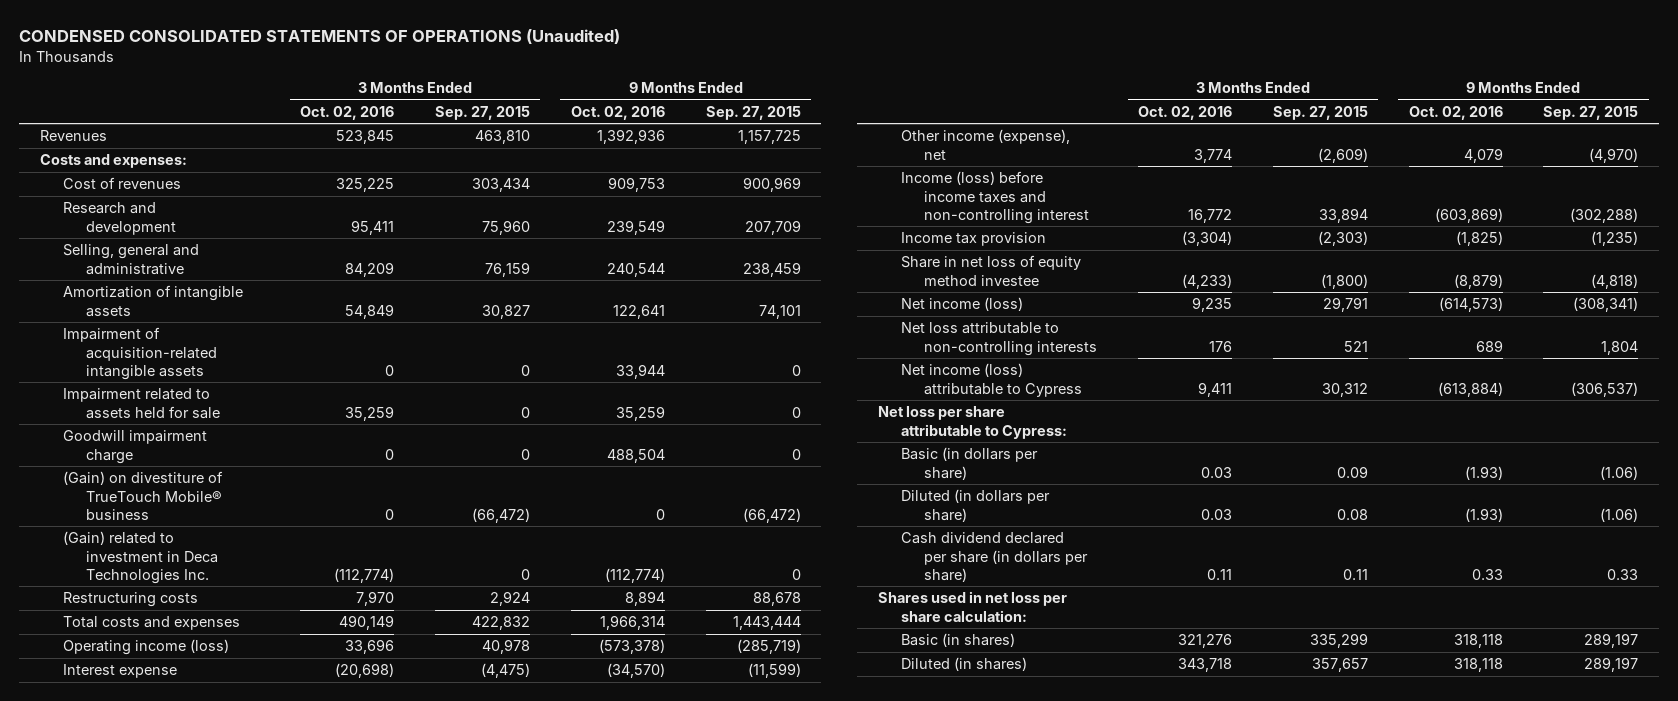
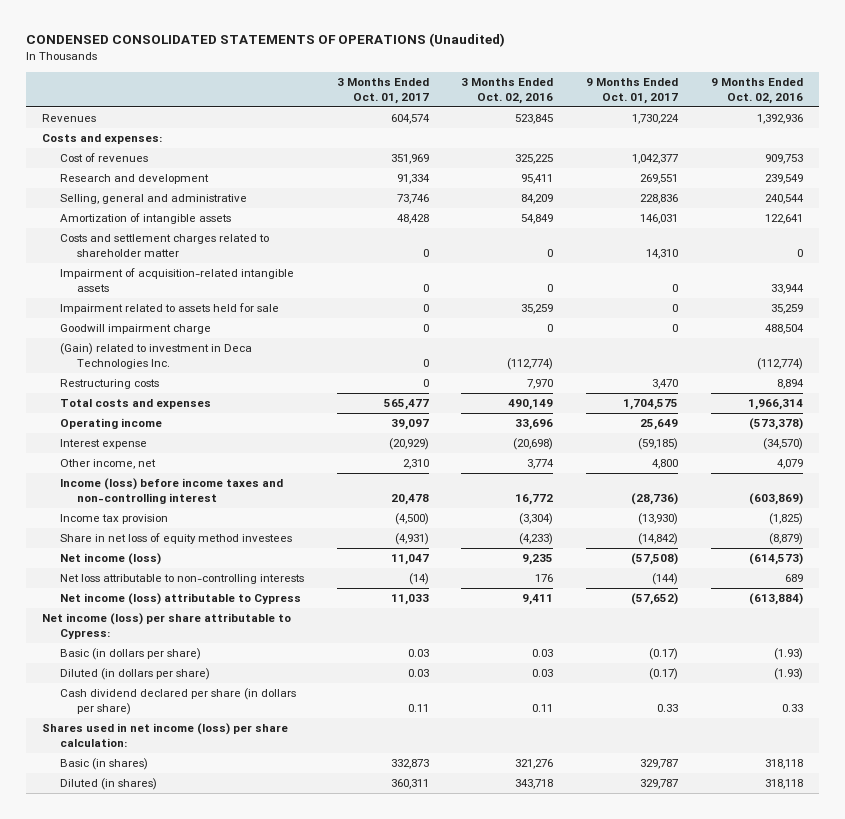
- | 3 Months Ended Oct. 02, 2016 | 3 Months Ended Sep. 27, 2015 | 9 Months Ended Oct. 02, 2016 | 9 Months Ended Sep. 27, 2015
+ | 3 Months Ended Oct. 01, 2017 | 3 Months Ended Oct. 02, 2016 | 9 Months Ended Oct. 01, 2017 | 9 Months Ended Oct. 02, 2016
+ Costs and settlement charges related to shareholder matter | 0 | 0 | 14,310 | 0
- (Gain) on divestiture of TrueTouch Mobile® business | 0 | (66,472) | 0 | (66,472)
- Operating income (loss) | 33,696 | 40,978 | (573,378) | (285,719)
+ Operating income | 39,097 | 33,696 | 25,649 | (573,378)
- Other income (expense), net | 3,774 | (2,609) | 4,079 | (4,970)
+ Other income, net | 2,310 | 3,774 | 4,800 | 4,079
- Share in net loss of equity method investee | (4,233) | (1,800) | (8,879) | (4,818)
+ Share in net loss of equity method investees | (4,931) | (4,233) | (14,842) | (8,879)
- Net loss per share attributable to Cypress:
+ Net income (loss) per share attributable to Cypress:
- Shares used in net loss per share calculation:
+ Shares used in net income (loss) per share calculation:

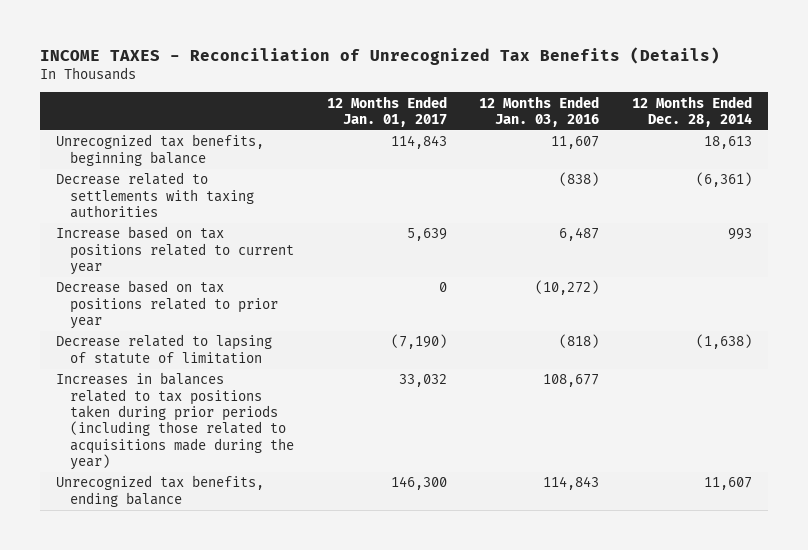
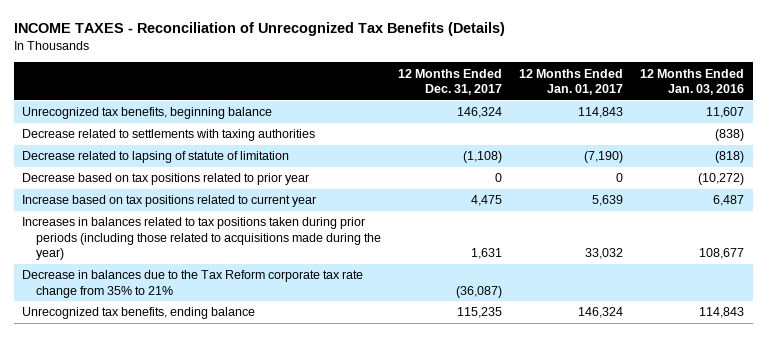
- | 12 Months Ended Jan. 01, 2017 | 12 Months Ended Jan. 03, 2016 | 12 Months Ended Dec. 28, 2014
+ | 12 Months Ended Dec. 31, 2017 | 12 Months Ended Jan. 01, 2017 | 12 Months Ended Jan. 03, 2016
moved down: Decrease based on tax positions related to prior year | 0 | 0 | (10,272)
moved down: Increase based on tax positions related to current year | 4,475 | 5,639 | 6,487
- Unrecognized tax benefits, ending balance | 146,300 | 114,843 | 11,607
+ Decrease in balances due to the Tax Reform corporate tax rate change from 35% to 21% | (36,087) | |
+ Unrecognized tax benefits, ending balance | 115,235 | 146,324 | 114,843

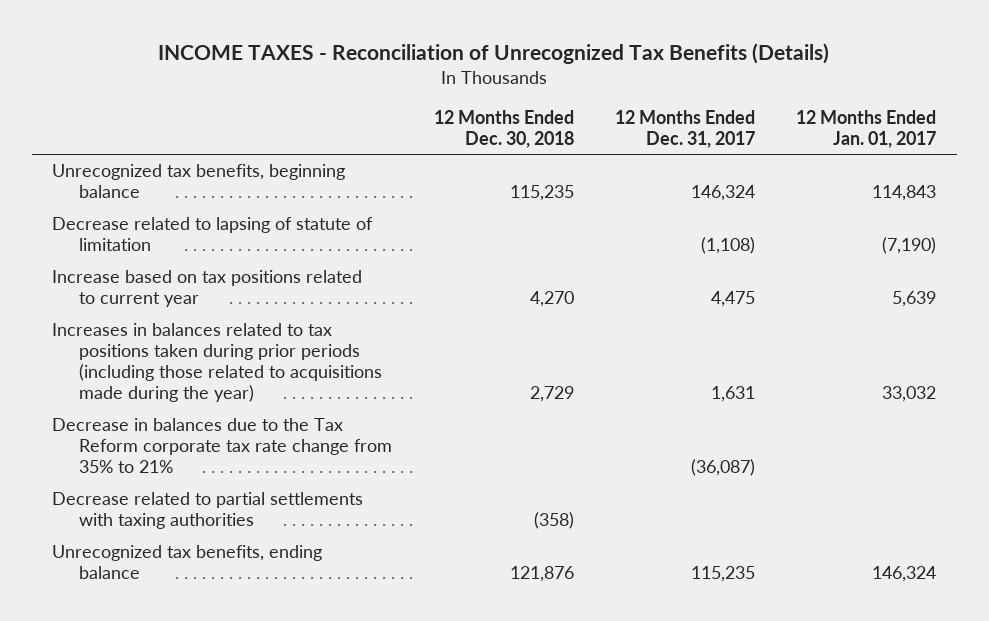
- | 12 Months Ended Dec. 31, 2017 | 12 Months Ended Jan. 01, 2017 | 12 Months Ended Jan. 03, 2016
+ | 12 Months Ended Dec. 30, 2018 | 12 Months Ended Dec. 31, 2017 | 12 Months Ended Jan. 01, 2017
- Decrease related to settlements with taxing authorities | | | (838)
- Decrease based on tax positions related to prior year | 0 | 0 | (10,272)
+ Decrease related to partial settlements with taxing authorities | (358) | |

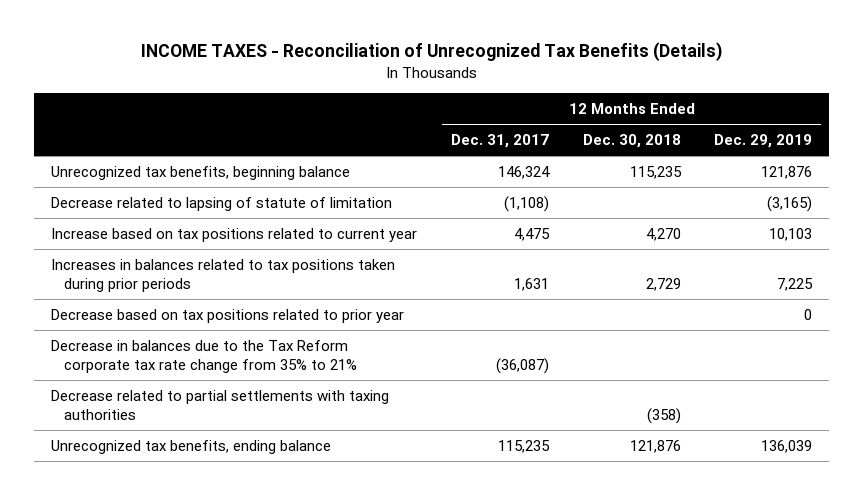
- | 12 Months Ended Dec. 30, 2018 | 12 Months Ended Dec. 31, 2017 | 12 Months Ended Jan. 01, 2017
+ | 12 Months Ended Dec. 31, 2017 | 12 Months Ended Dec. 30, 2018 | 12 Months Ended Dec. 29, 2019
- Increases in balances related to tax positions taken during prior periods (including those related to acquisitions made during the year) | 2,729 | 1,631 | 33,032
+ Increases in balances related to tax positions taken during prior periods | 1,631 | 2,729 | 7,225
+ Decrease based on tax positions related to prior year | | | 0

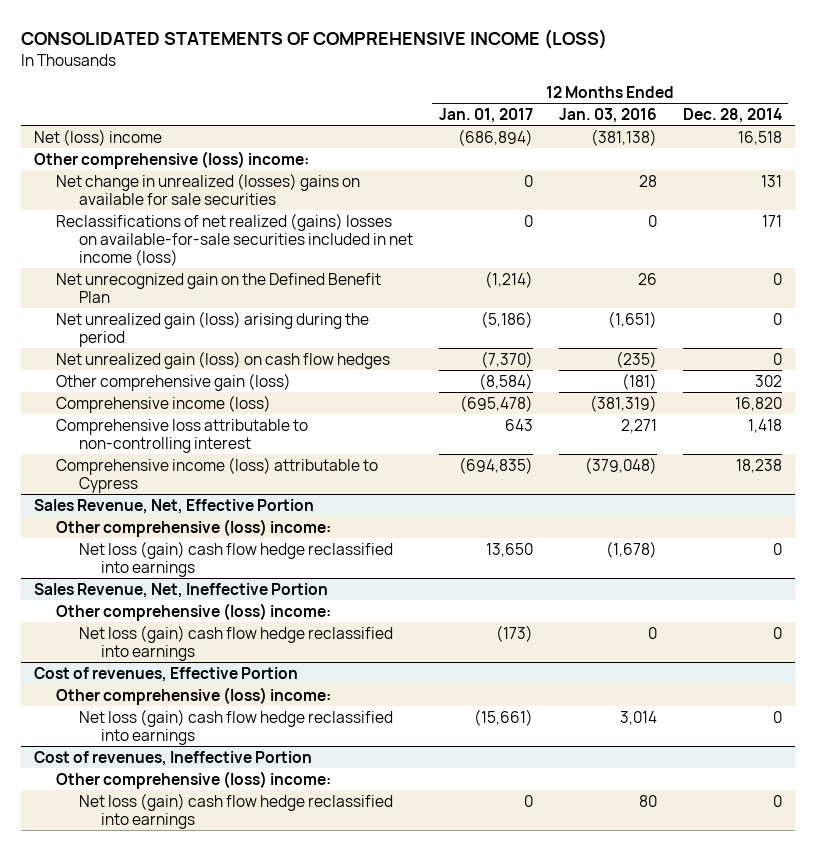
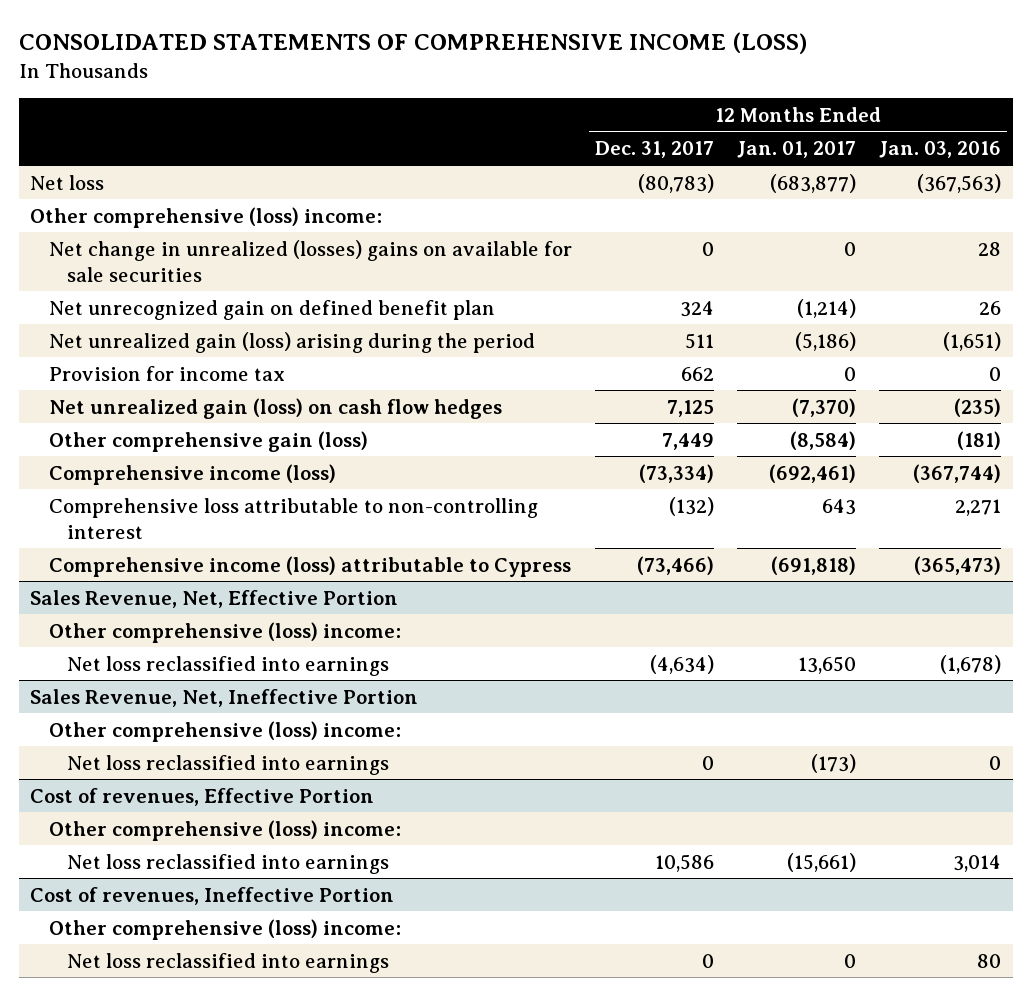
- | 12 Months Ended Jan. 01, 2017 | 12 Months Ended Jan. 03, 2016 | 12 Months Ended Dec. 28, 2014
+ | 12 Months Ended Dec. 31, 2017 | 12 Months Ended Jan. 01, 2017 | 12 Months Ended Jan. 03, 2016
- Net (loss) income | (686,894) | (381,138) | 16,518
+ Net loss | (80,783) | (683,877) | (367,563)
- Reclassifications of net realized (gains) losses on available-for-sale securities included in net income (loss) | 0 | 0 | 171
- Net unrecognized gain on the Defined Benefit Plan | (1,214) | 26 | 0
+ Net unrecognized gain on defined benefit plan | 324 | (1,214) | 26
+ Provision for income tax | 662 | 0 | 0
- Comprehensive income (loss) | (695,478) | (381,319) | 16,820
+ Comprehensive income (loss) | (73,334) | (692,461) | (367,744)
- Comprehensive income (loss) attributable to Cypress | (694,835) | (379,048) | 18,238
+ Comprehensive income (loss) attributable to Cypress | (73,466) | (691,818) | (365,473)
@ Sales Revenue, Net, Effective Portion
- Net loss (gain) cash flow hedge reclassified into earnings | 13,650 | (1,678) | 0
+ Net loss reclassified into earnings | (4,634) | 13,650 | (1,678)
@ Sales Revenue, Net, Ineffective Portion
- Net loss (gain) cash flow hedge reclassified into earnings | (173) | 0 | 0
+ Net loss reclassified into earnings | 0 | (173) | 0
@ Cost of revenues, Effective Portion
- Net loss (gain) cash flow hedge reclassified into earnings | (15,661) | 3,014 | 0
+ Net loss reclassified into earnings | 10,586 | (15,661) | 3,014
@ Cost of revenues, Ineffective Portion
- Net loss (gain) cash flow hedge reclassified into earnings | 0 | 80 | 0
+ Net loss reclassified into earnings | 0 | 0 | 80

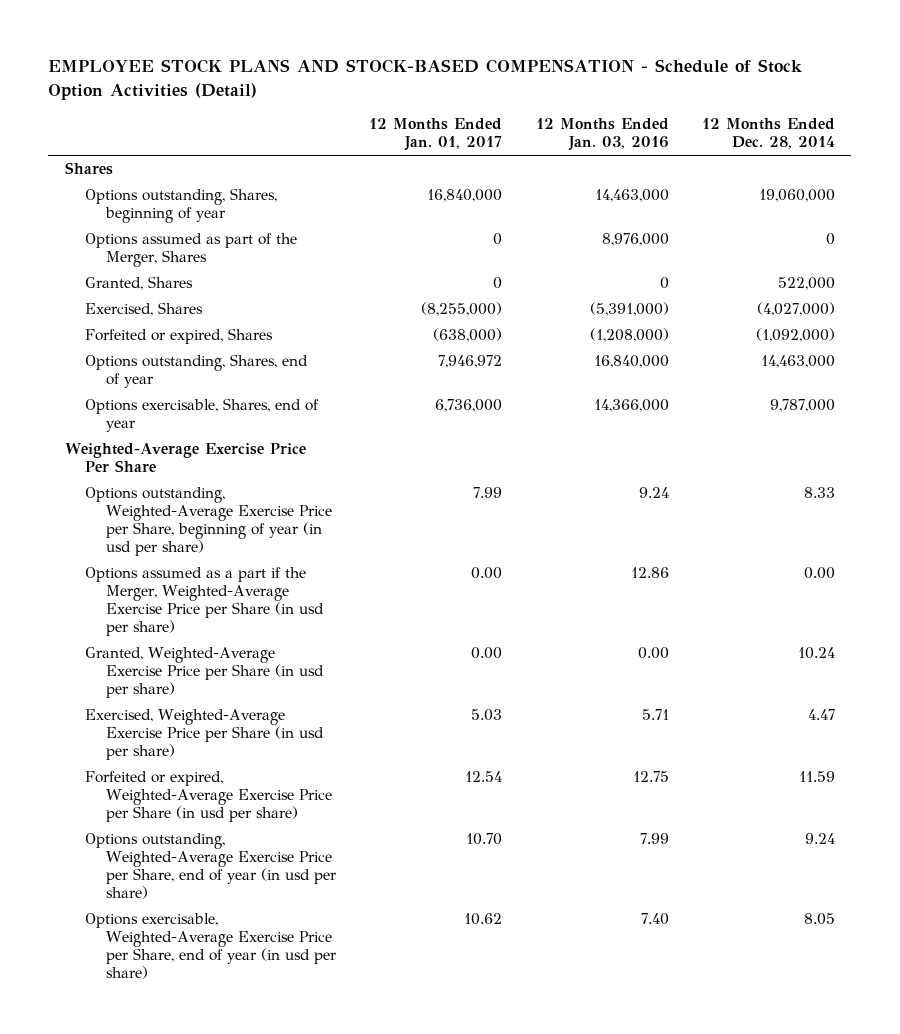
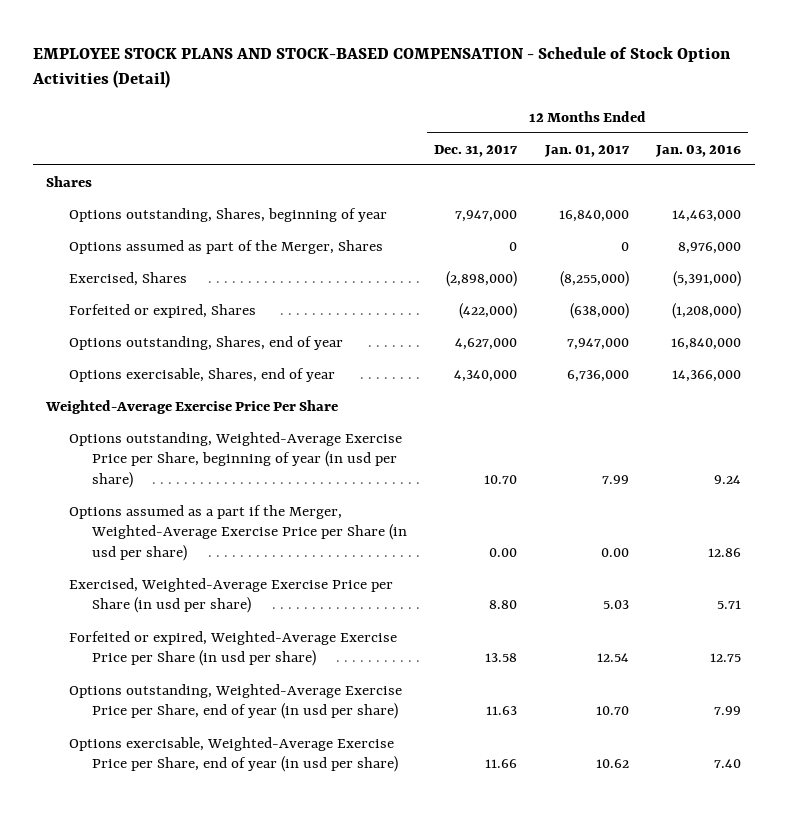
- | 12 Months Ended Jan. 01, 2017 | 12 Months Ended Jan. 03, 2016 | 12 Months Ended Dec. 28, 2014
+ | 12 Months Ended Dec. 31, 2017 | 12 Months Ended Jan. 01, 2017 | 12 Months Ended Jan. 03, 2016
- Granted, Shares | 0 | 0 | 522,000
- Options outstanding, Shares, end of year | 7,946,972 | 16,840,000 | 14,463,000
+ Options outstanding, Shares, end of year | 4,627,000 | 7,947,000 | 16,840,000
- Granted, Weighted-Average Exercise Price per Share (in usd per share) | 0.00 | 0.00 | 10.24

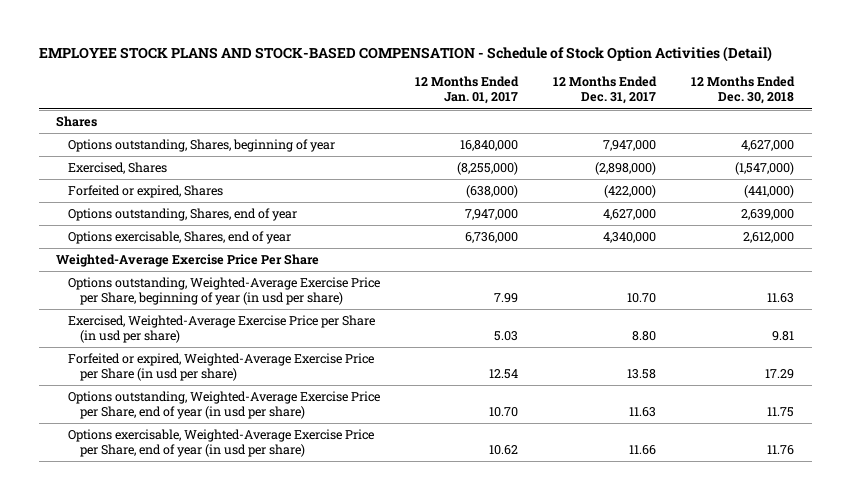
- | 12 Months Ended Dec. 31, 2017 | 12 Months Ended Jan. 01, 2017 | 12 Months Ended Jan. 03, 2016
+ | 12 Months Ended Jan. 01, 2017 | 12 Months Ended Dec. 31, 2017 | 12 Months Ended Dec. 30, 2018
- Options assumed as part of the Merger, Shares | 0 | 0 | 8,976,000
- Options assumed as a part if the Merger, Weighted-Average Exercise Price per Share (in usd per share) | 0.00 | 0.00 | 12.86

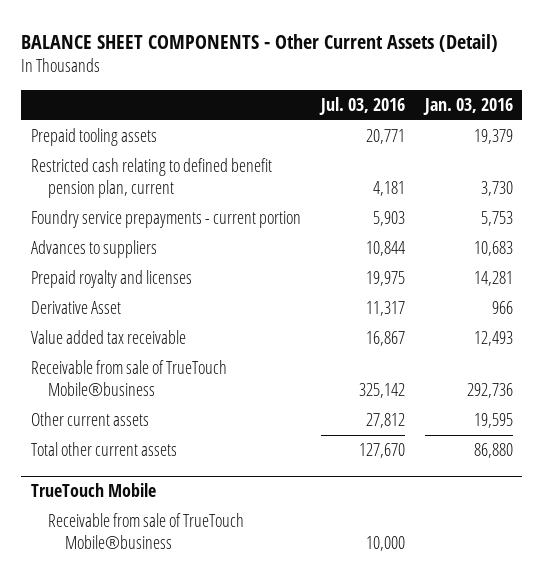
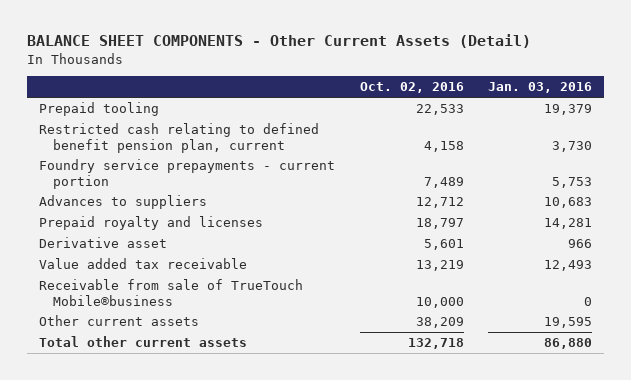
- | Jul. 03, 2016 | Jan. 03, 2016
+ | Oct. 02, 2016 | Jan. 03, 2016
- Prepaid tooling assets | 20,771 | 19,379
+ Prepaid tooling | 22,533 | 19,379
- Derivative Asset | 11,317 | 966
+ Derivative asset | 5,601 | 966
- Receivable from sale of TrueTouch Mobile®business | 325,142 | 292,736
+ Receivable from sale of TrueTouch Mobile®business | 10,000 | 0
- TrueTouch Mobile
- Receivable from sale of TrueTouch Mobile®business | 10,000 |

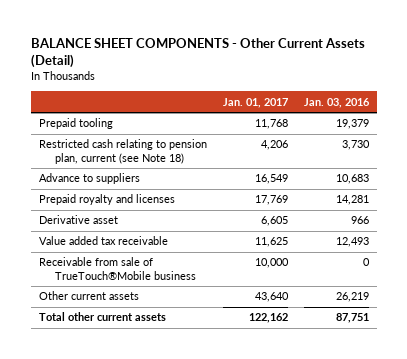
- | Oct. 02, 2016 | Jan. 03, 2016
+ | Jan. 01, 2017 | Jan. 03, 2016
- Restricted cash relating to defined benefit pension plan, current | 4,158 | 3,730
- Foundry service prepayments - current portion | 7,489 | 5,753
- Advances to suppliers | 12,712 | 10,683
+ Restricted cash relating to pension plan, current (see Note 18) | 4,206 | 3,730
+ Advance to suppliers | 16,549 | 10,683
- Receivable from sale of TrueTouch Mobile®business | 10,000 | 0
- Other current assets | 38,209 | 19,595
- Total other current assets | 132,718 | 86,880
+ Receivable from sale of TrueTouch®Mobile business | 10,000 | 0
+ Other current assets | 43,640 | 26,219
+ Total other current assets | 122,162 | 87,751

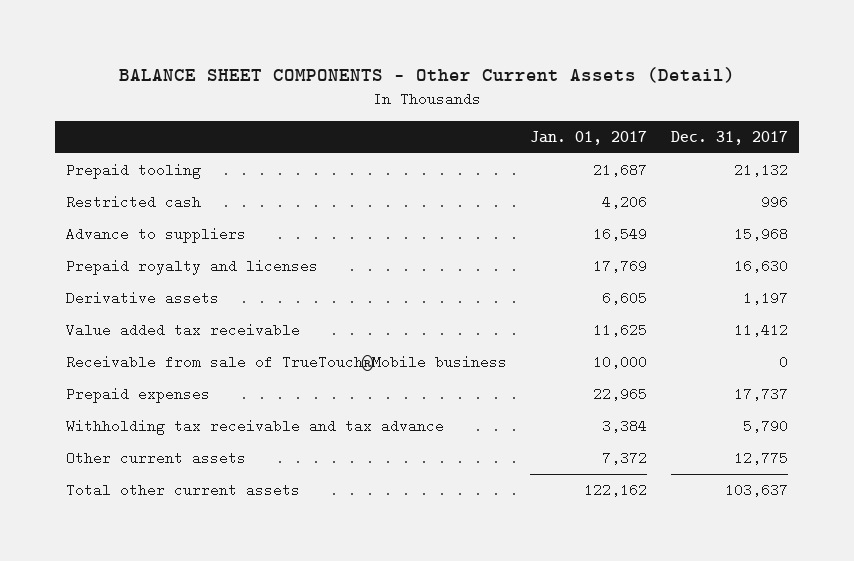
- | Jan. 01, 2017 | Jan. 03, 2016
+ | Jan. 01, 2017 | Dec. 31, 2017
- Prepaid tooling | 11,768 | 19,379
- Restricted cash relating to pension plan, current (see Note 18) | 4,206 | 3,730
+ Prepaid tooling | 21,687 | 21,132
+ Restricted cash | 4,206 | 996
- Derivative asset | 6,605 | 966
+ Derivative assets | 6,605 | 1,197
- Other current assets | 43,640 | 26,219
+ Prepaid expenses | 22,965 | 17,737
+ Withholding tax receivable and tax advance | 3,384 | 5,790
+ Other current assets | 7,372 | 12,775

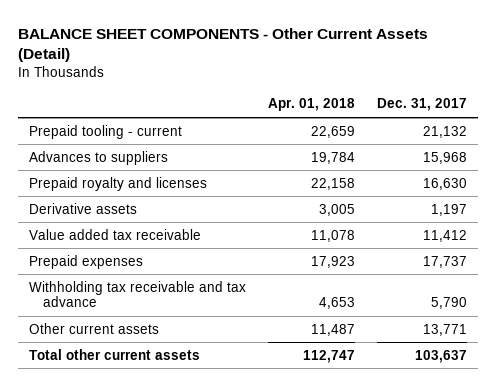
- | Jan. 01, 2017 | Dec. 31, 2017
+ | Apr. 01, 2018 | Dec. 31, 2017
- Prepaid tooling | 21,687 | 21,132
- Restricted cash | 4,206 | 996
- Advance to suppliers | 16,549 | 15,968
+ Prepaid tooling - current | 22,659 | 21,132
+ Advances to suppliers | 19,784 | 15,968
- Receivable from sale of TrueTouch®Mobile business | 10,000 | 0
- Other current assets | 7,372 | 12,775
+ Other current assets | 11,487 | 13,771

